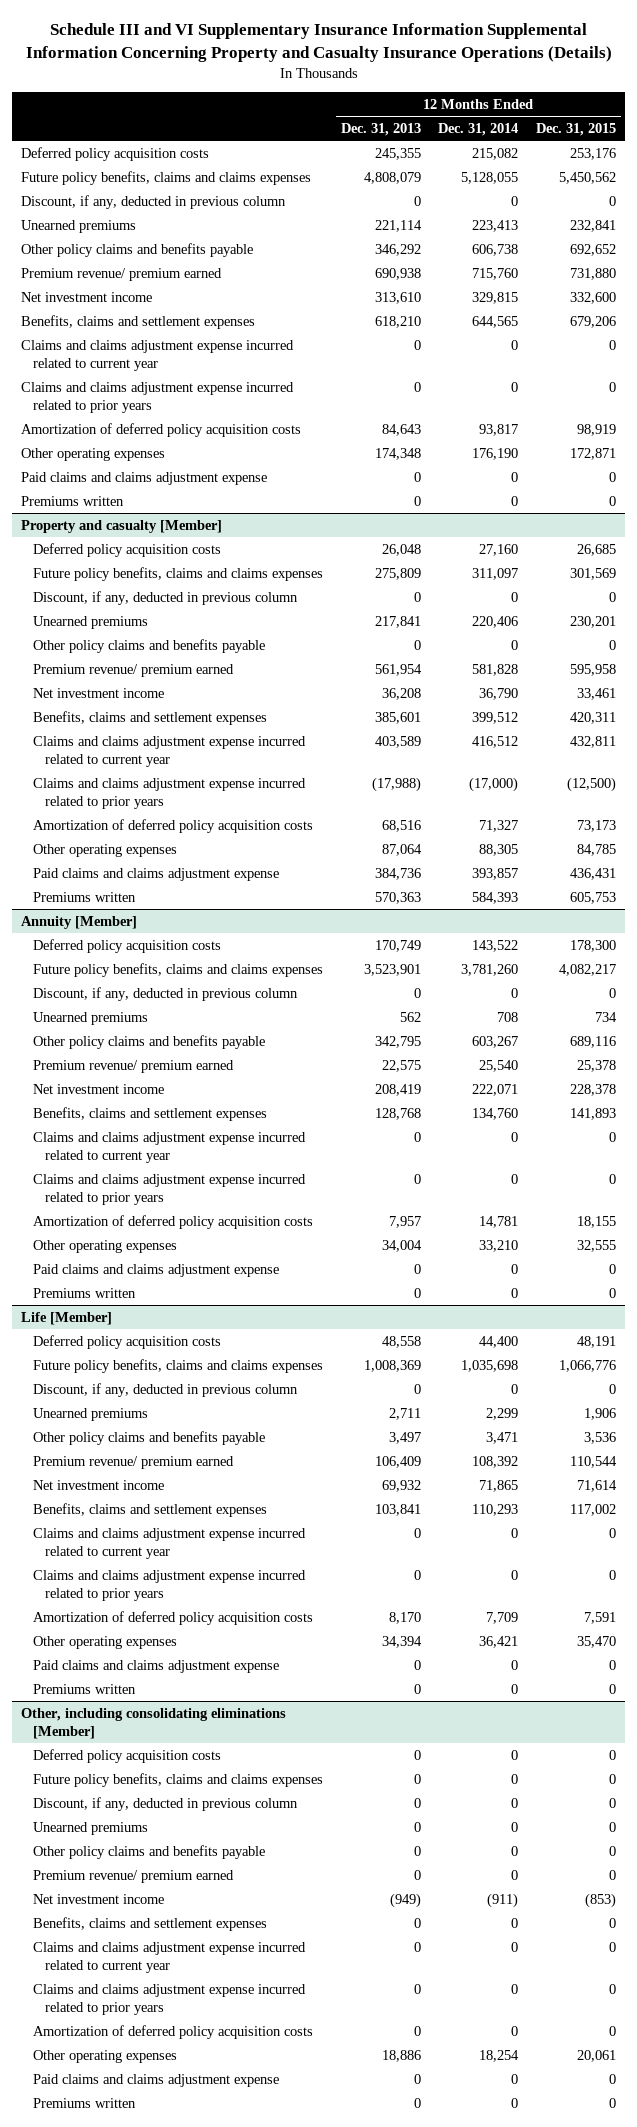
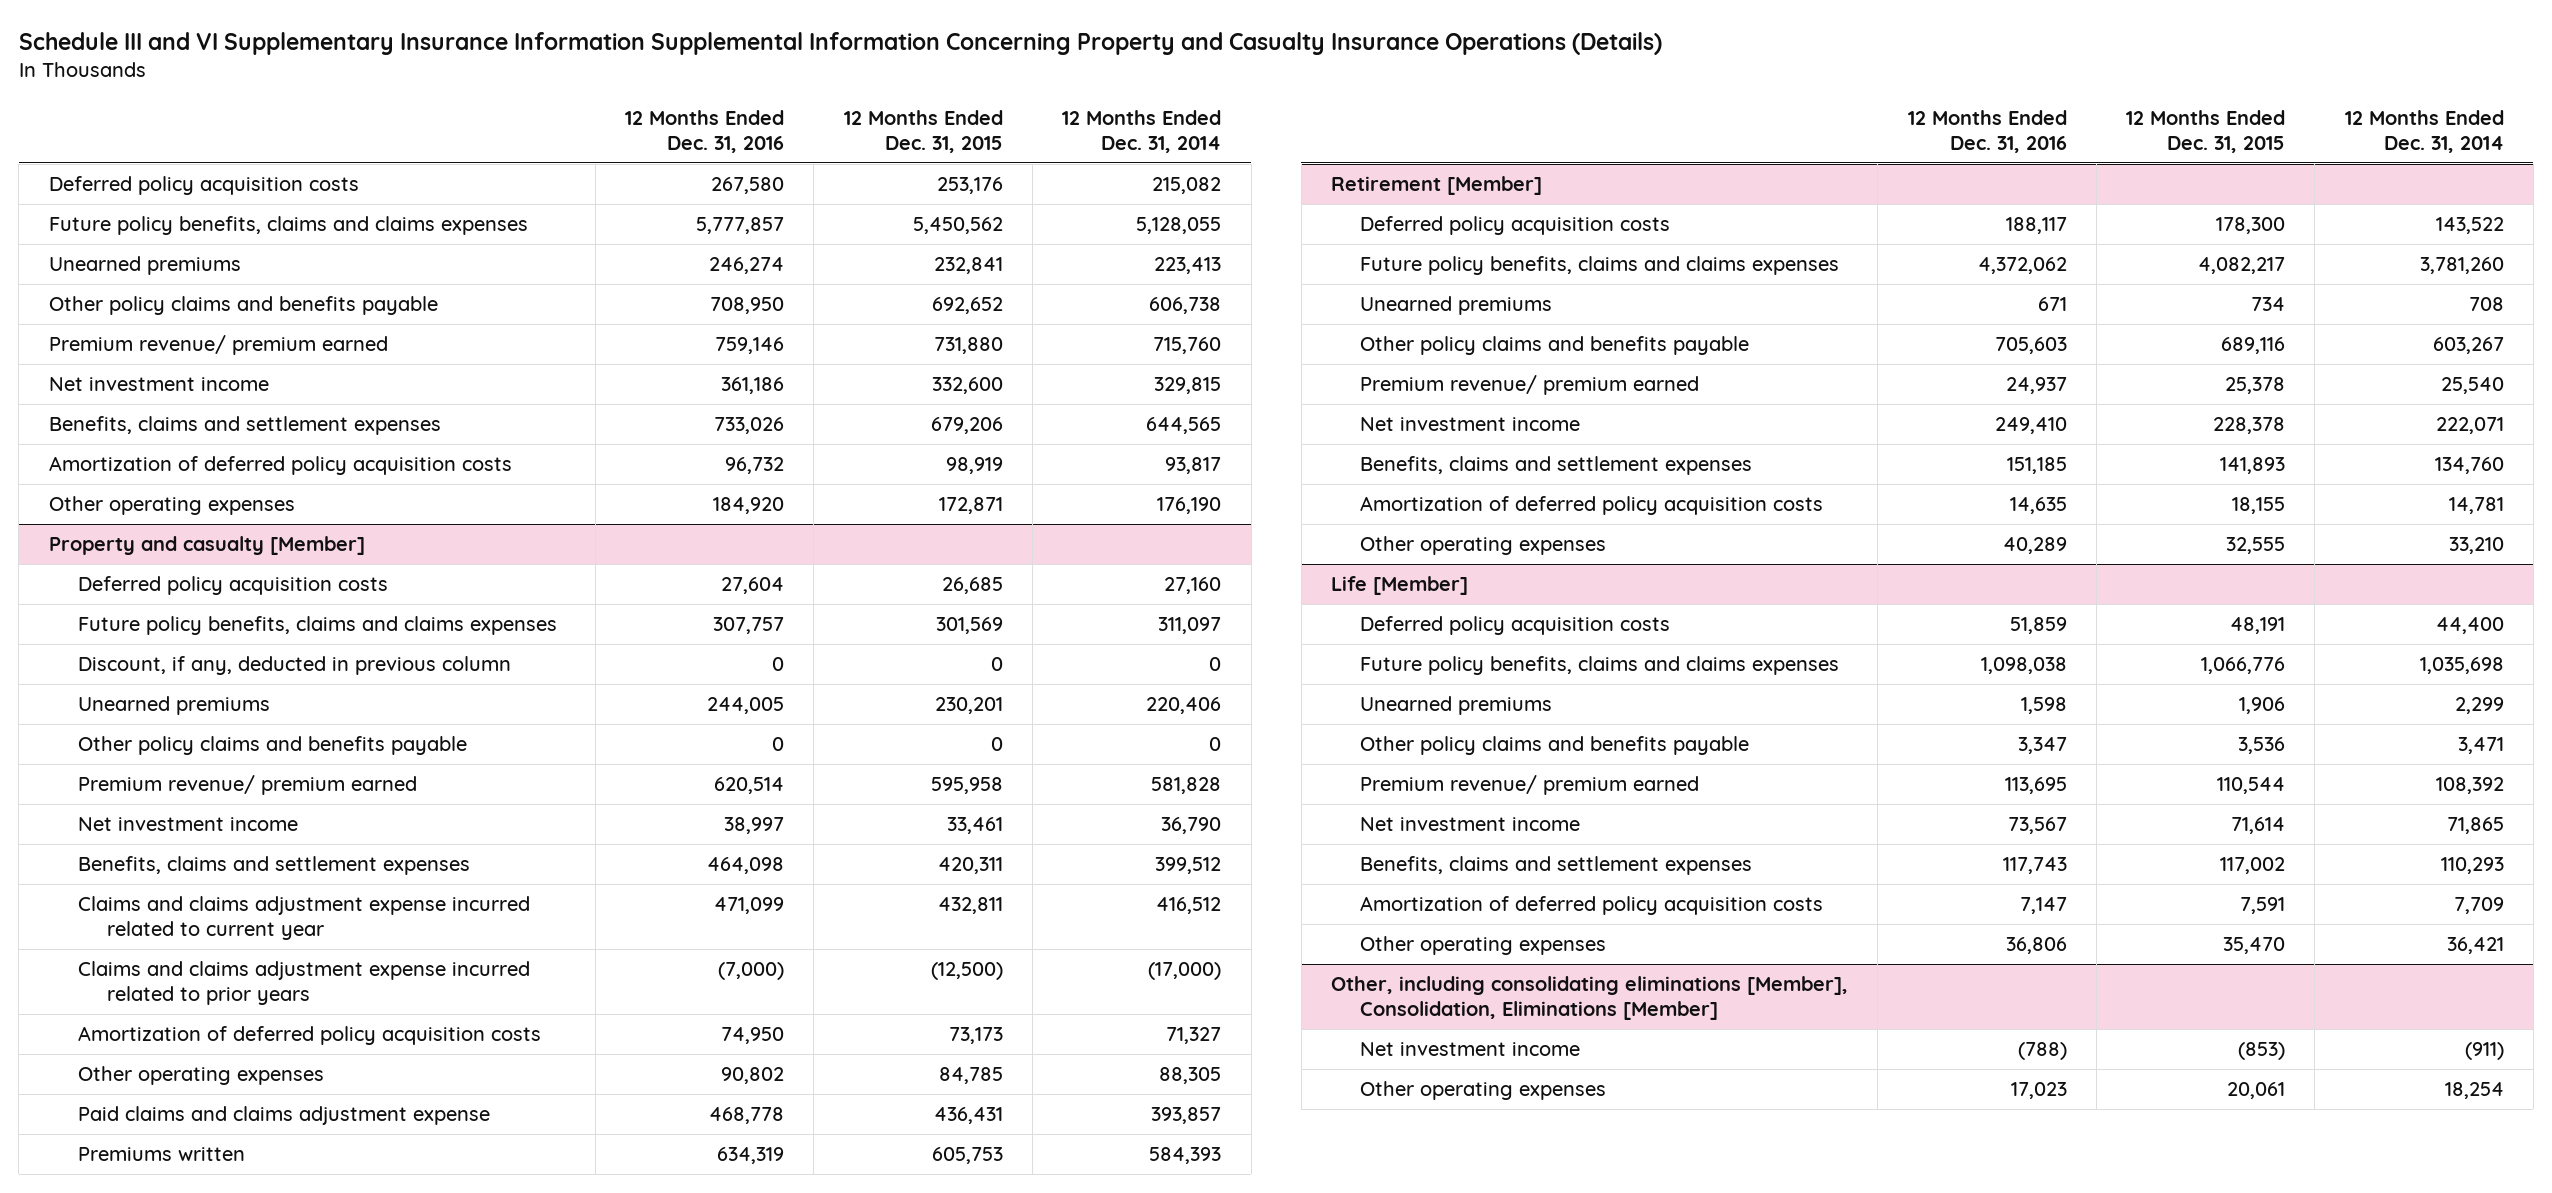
- | 12 Months Ended Dec. 31, 2013 | 12 Months Ended Dec. 31, 2014 | 12 Months Ended Dec. 31, 2015
+ | 12 Months Ended Dec. 31, 2016 | 12 Months Ended Dec. 31, 2015 | 12 Months Ended Dec. 31, 2014
- Discount, if any, deducted in previous column | 0 | 0 | 0
- Claims and claims adjustment expense incurred related to current year | 0 | 0 | 0
- Claims and claims adjustment expense incurred related to prior years | 0 | 0 | 0
- Paid claims and claims adjustment expense | 0 | 0 | 0
- Premiums written | 0 | 0 | 0
- Annuity [Member]
+ Retirement [Member]
- Discount, if any, deducted in previous column | 0 | 0 | 0
- Claims and claims adjustment expense incurred related to current year | 0 | 0 | 0
- Claims and claims adjustment expense incurred related to prior years | 0 | 0 | 0
- Paid claims and claims adjustment expense | 0 | 0 | 0
- Premiums written | 0 | 0 | 0
@ Life [Member]
- Discount, if any, deducted in previous column | 0 | 0 | 0
- Claims and claims adjustment expense incurred related to current year | 0 | 0 | 0
- Claims and claims adjustment expense incurred related to prior years | 0 | 0 | 0
- Paid claims and claims adjustment expense | 0 | 0 | 0
- Premiums written | 0 | 0 | 0
- Other, including consolidating eliminations [Member]
- Deferred policy acquisition costs | 0 | 0 | 0
- Future policy benefits, claims and claims expenses | 0 | 0 | 0
- Discount, if any, deducted in previous column | 0 | 0 | 0
- Unearned premiums | 0 | 0 | 0
- Other policy claims and benefits payable | 0 | 0 | 0
- Premium revenue/ premium earned | 0 | 0 | 0
+ Other, including consolidating eliminations [Member], Consolidation, Eliminations [Member]
- Benefits, claims and settlement expenses | 0 | 0 | 0
- Claims and claims adjustment expense incurred related to current year | 0 | 0 | 0
- Claims and claims adjustment expense incurred related to prior years | 0 | 0 | 0
- Amortization of deferred policy acquisition costs | 0 | 0 | 0
- Paid claims and claims adjustment expense | 0 | 0 | 0
- Premiums written | 0 | 0 | 0

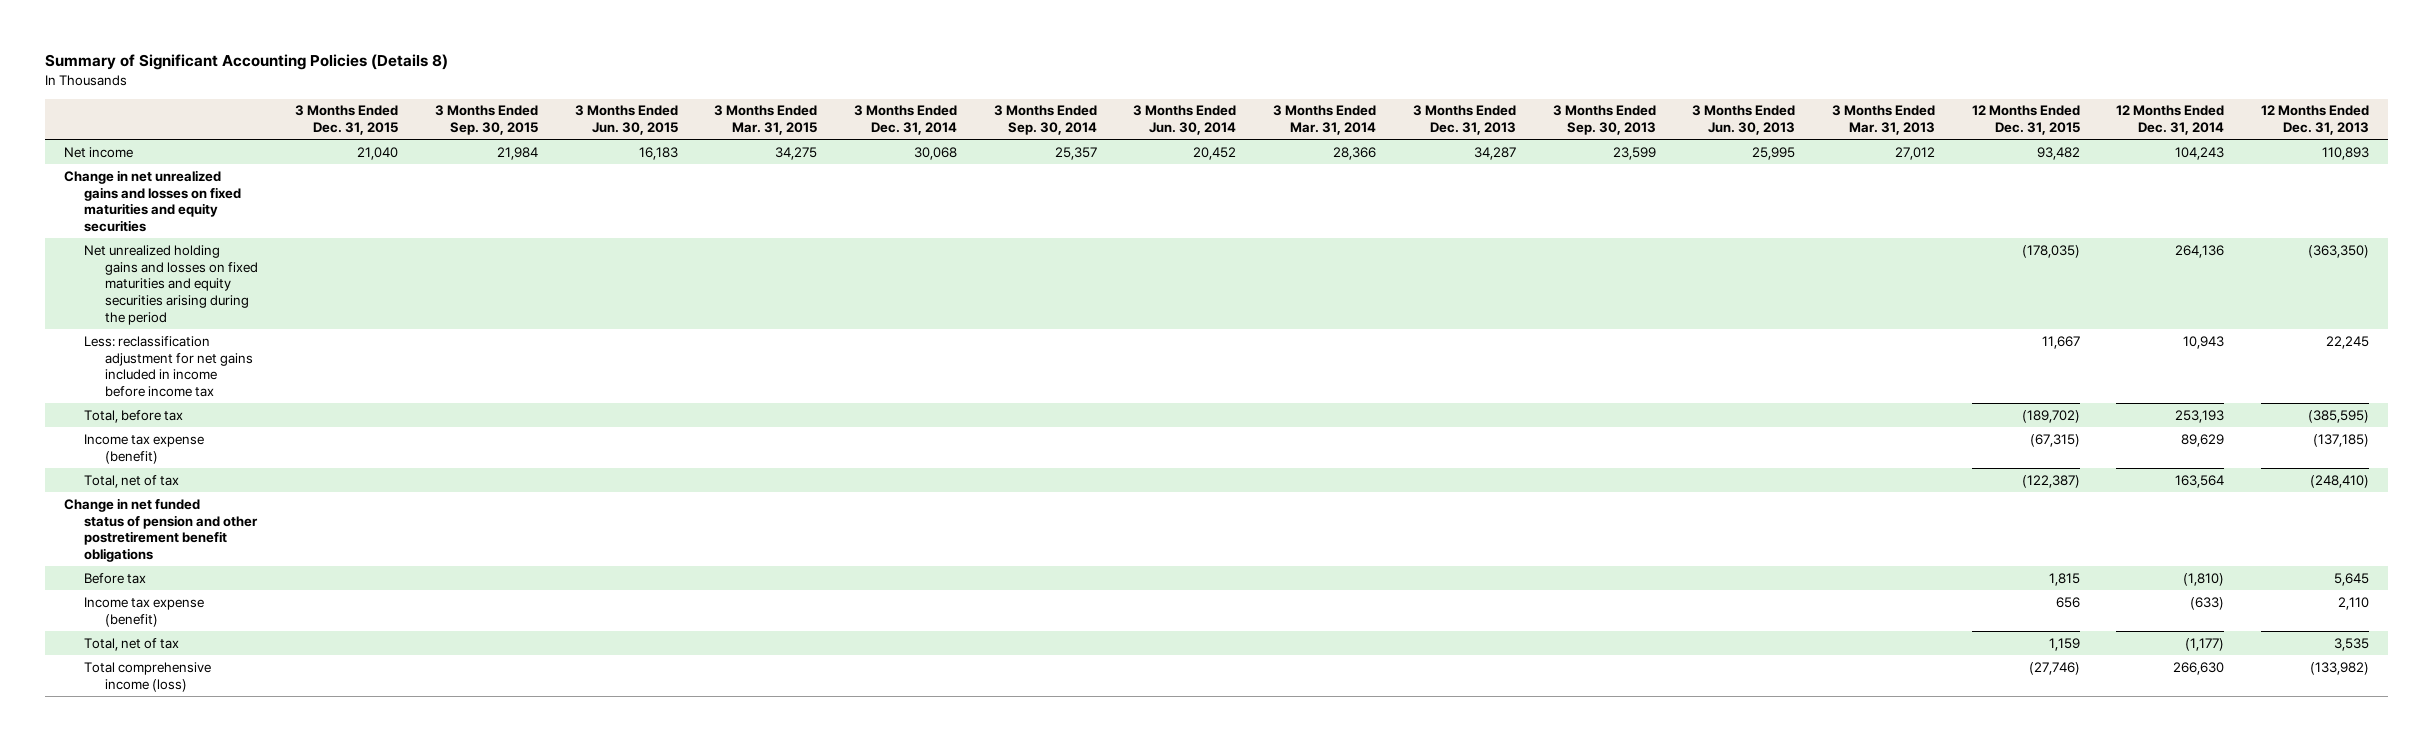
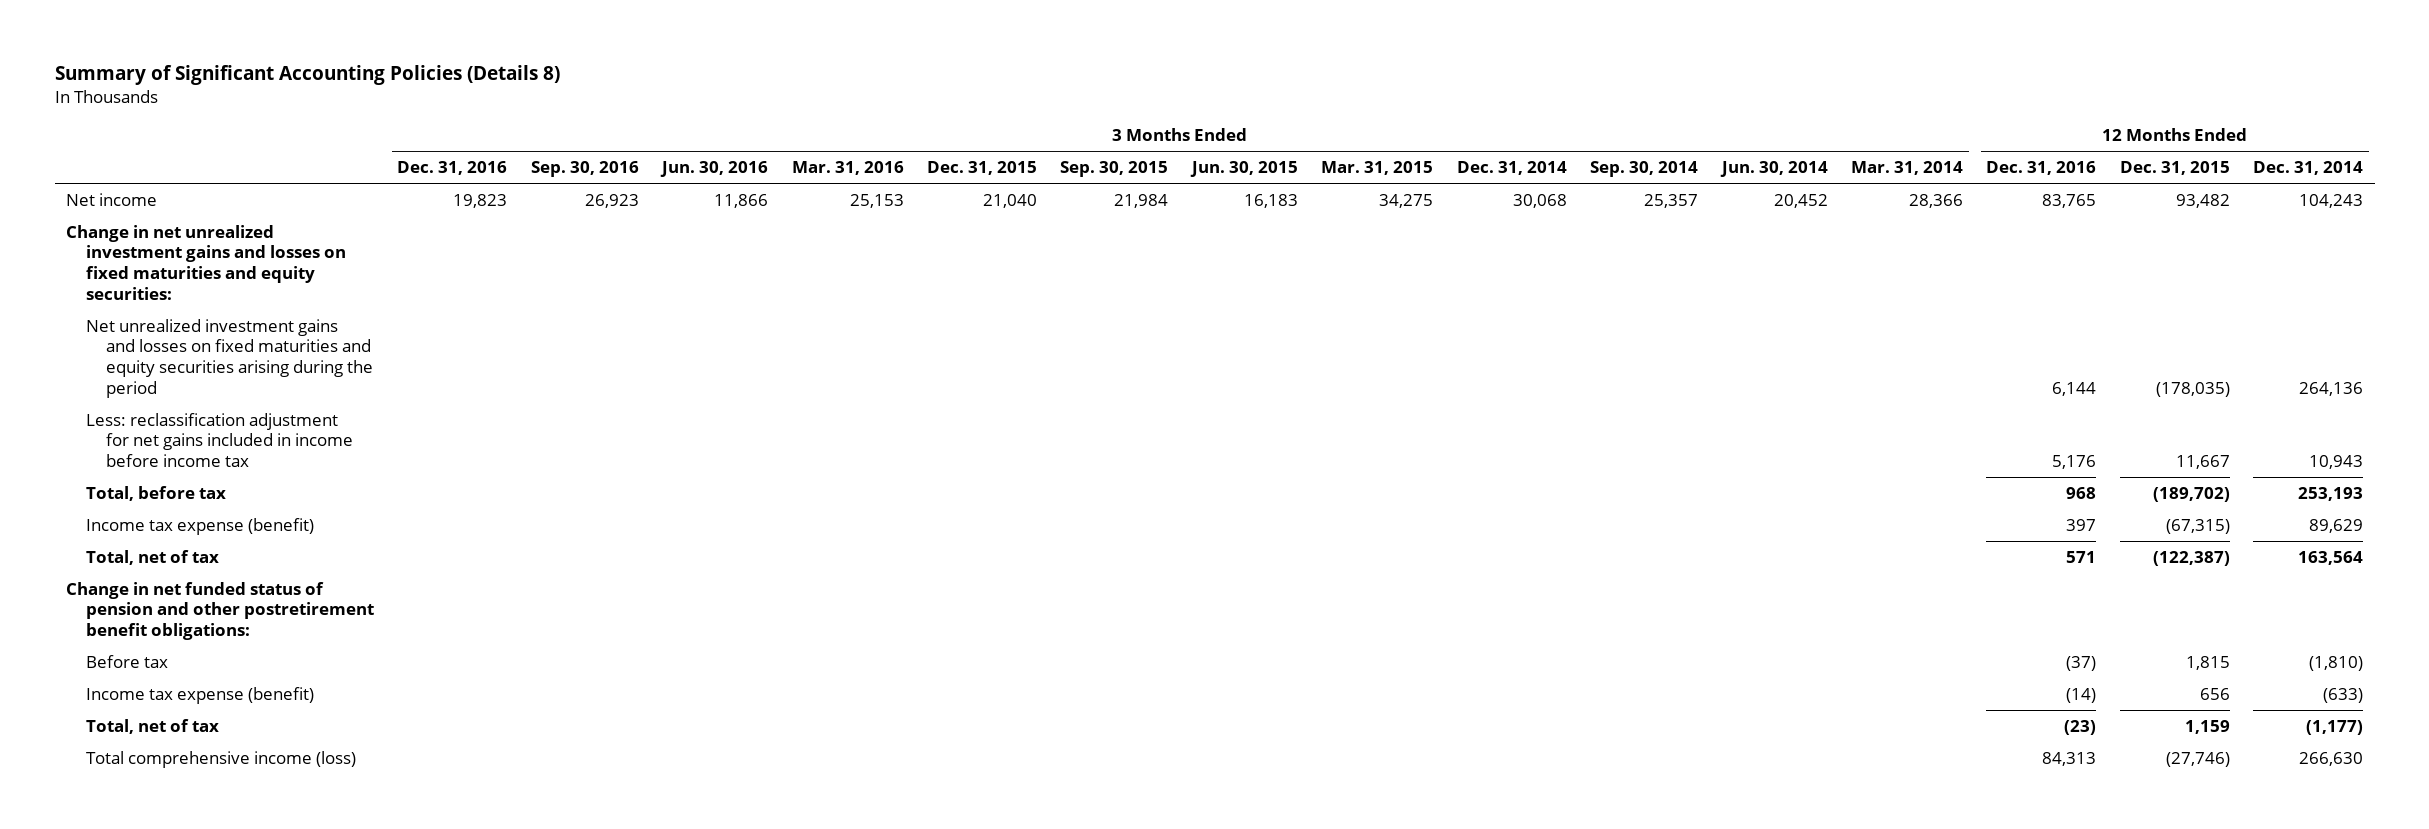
- | 3 Months Ended Dec. 31, 2015 | 3 Months Ended Sep. 30, 2015 | 3 Months Ended Jun. 30, 2015 | 3 Months Ended Mar. 31, 2015 | 3 Months Ended Dec. 31, 2014 | 3 Months Ended Sep. 30, 2014 | 3 Months Ended Jun. 30, 2014 | 3 Months Ended Mar. 31, 2014 | 3 Months Ended Dec. 31, 2013 | 3 Months Ended Sep. 30, 2013 | 3 Months Ended Jun. 30, 2013 | 3 Months Ended Mar. 31, 2013 | 12 Months Ended Dec. 31, 2015 | 12 Months Ended Dec. 31, 2014 | 12 Months Ended Dec. 31, 2013
+ | 3 Months Ended Dec. 31, 2016 | 3 Months Ended Sep. 30, 2016 | 3 Months Ended Jun. 30, 2016 | 3 Months Ended Mar. 31, 2016 | 3 Months Ended Dec. 31, 2015 | 3 Months Ended Sep. 30, 2015 | 3 Months Ended Jun. 30, 2015 | 3 Months Ended Mar. 31, 2015 | 3 Months Ended Dec. 31, 2014 | 3 Months Ended Sep. 30, 2014 | 3 Months Ended Jun. 30, 2014 | 3 Months Ended Mar. 31, 2014 | 12 Months Ended Dec. 31, 2016 | 12 Months Ended Dec. 31, 2015 | 12 Months Ended Dec. 31, 2014
- Change in net unrealized gains and losses on fixed maturities and equity securities
- Net unrealized holding gains and losses on fixed maturities and equity securities arising during the period | | | | | | | | | | | | | (178,035) | 264,136 | (363,350)
+ Change in net unrealized investment gains and losses on fixed maturities and equity securities:
+ Net unrealized investment gains and losses on fixed maturities and equity securities arising during the period | | | | | | | | | | | | | 6,144 | (178,035) | 264,136
- Change in net funded status of pension and other postretirement benefit obligations
+ Change in net funded status of pension and other postretirement benefit obligations:

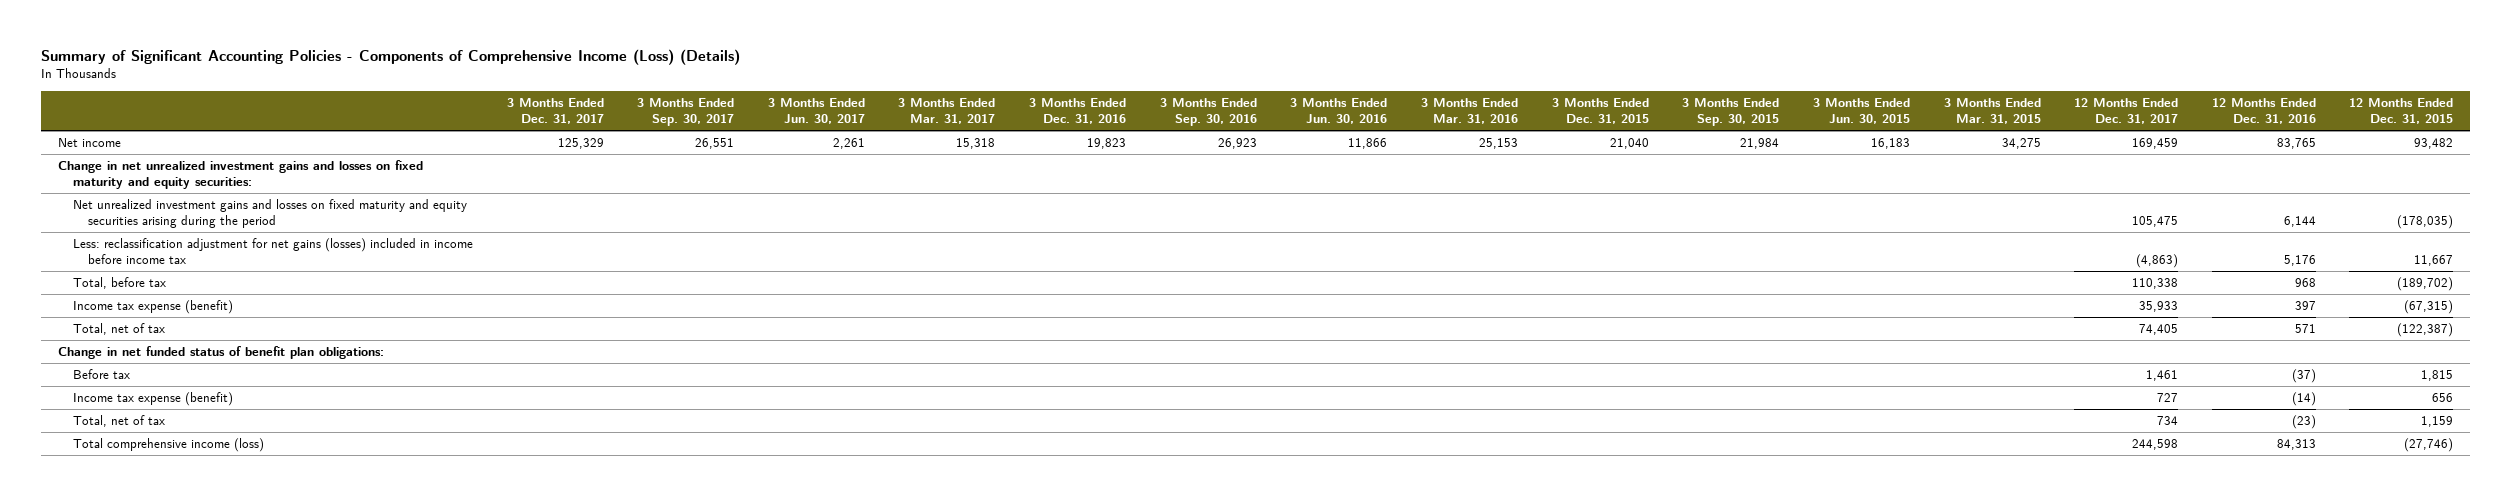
- Summary of Significant Accounting Policies (Details 8)
+ Summary of Significant Accounting Policies - Components of Comprehensive Income (Loss) (Details)
- | 3 Months Ended Dec. 31, 2016 | 3 Months Ended Sep. 30, 2016 | 3 Months Ended Jun. 30, 2016 | 3 Months Ended Mar. 31, 2016 | 3 Months Ended Dec. 31, 2015 | 3 Months Ended Sep. 30, 2015 | 3 Months Ended Jun. 30, 2015 | 3 Months Ended Mar. 31, 2015 | 3 Months Ended Dec. 31, 2014 | 3 Months Ended Sep. 30, 2014 | 3 Months Ended Jun. 30, 2014 | 3 Months Ended Mar. 31, 2014 | 12 Months Ended Dec. 31, 2016 | 12 Months Ended Dec. 31, 2015 | 12 Months Ended Dec. 31, 2014
+ | 3 Months Ended Dec. 31, 2017 | 3 Months Ended Sep. 30, 2017 | 3 Months Ended Jun. 30, 2017 | 3 Months Ended Mar. 31, 2017 | 3 Months Ended Dec. 31, 2016 | 3 Months Ended Sep. 30, 2016 | 3 Months Ended Jun. 30, 2016 | 3 Months Ended Mar. 31, 2016 | 3 Months Ended Dec. 31, 2015 | 3 Months Ended Sep. 30, 2015 | 3 Months Ended Jun. 30, 2015 | 3 Months Ended Mar. 31, 2015 | 12 Months Ended Dec. 31, 2017 | 12 Months Ended Dec. 31, 2016 | 12 Months Ended Dec. 31, 2015
- Change in net unrealized investment gains and losses on fixed maturities and equity securities:
- Net unrealized investment gains and losses on fixed maturities and equity securities arising during the period | | | | | | | | | | | | | 6,144 | (178,035) | 264,136
- Less: reclassification adjustment for net gains included in income before income tax | | | | | | | | | | | | | 5,176 | 11,667 | 10,943
+ Change in net unrealized investment gains and losses on fixed maturity and equity securities:
+ Net unrealized investment gains and losses on fixed maturity and equity securities arising during the period | | | | | | | | | | | | | 105,475 | 6,144 | (178,035)
+ Less: reclassification adjustment for net gains (losses) included in income before income tax | | | | | | | | | | | | | (4,863) | 5,176 | 11,667
- Change in net funded status of pension and other postretirement benefit obligations:
+ Change in net funded status of benefit plan obligations:

